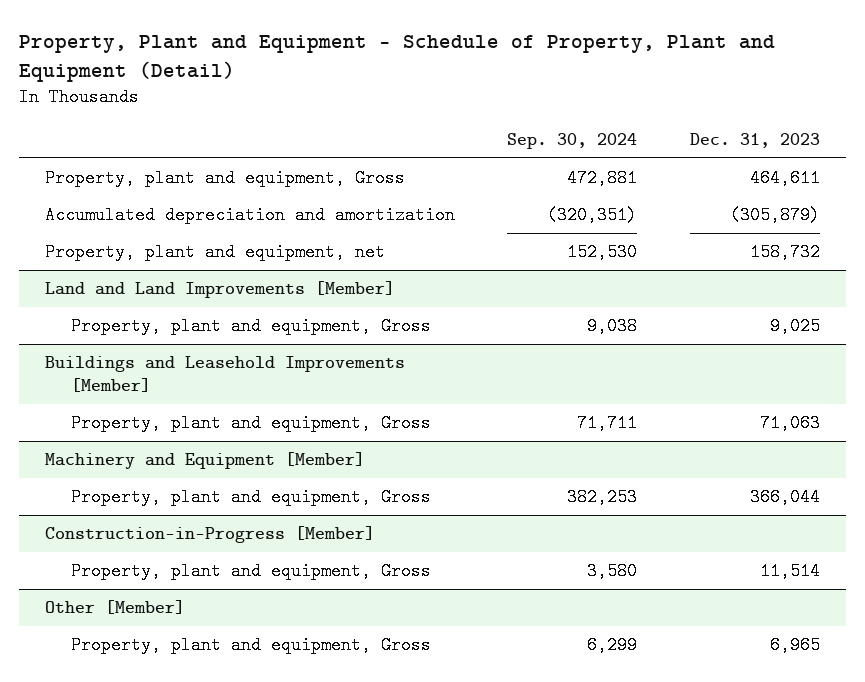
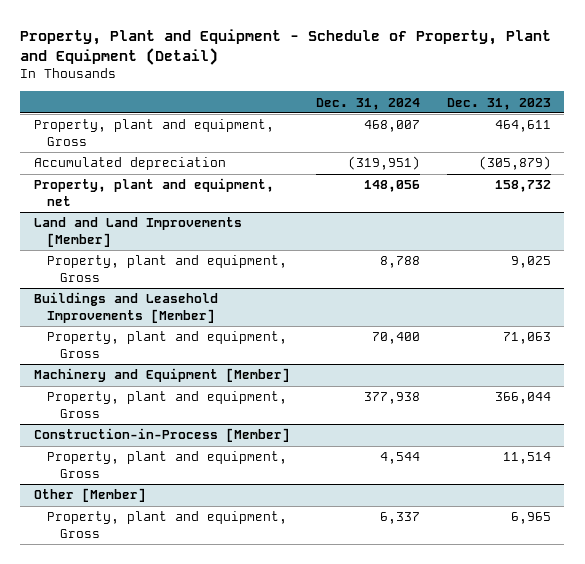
- | Sep. 30, 2024 | Dec. 31, 2023
+ | Dec. 31, 2024 | Dec. 31, 2023
- Accumulated depreciation and amortization | (320,351) | (305,879)
+ Accumulated depreciation | (319,951) | (305,879)
- Construction-in-Progress [Member]
+ Construction-in-Process [Member]

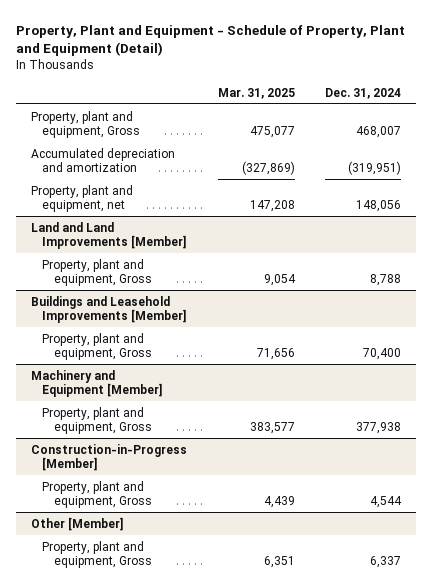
- | Dec. 31, 2024 | Dec. 31, 2023
+ | Mar. 31, 2025 | Dec. 31, 2024
- Accumulated depreciation | (319,951) | (305,879)
+ Accumulated depreciation and amortization | (327,869) | (319,951)
- Construction-in-Process [Member]
+ Construction-in-Progress [Member]

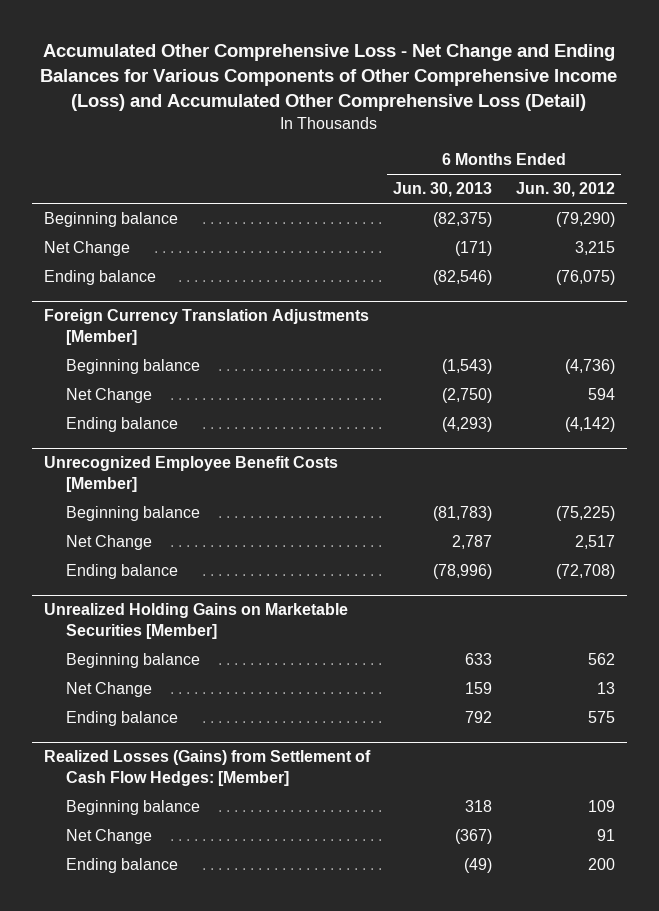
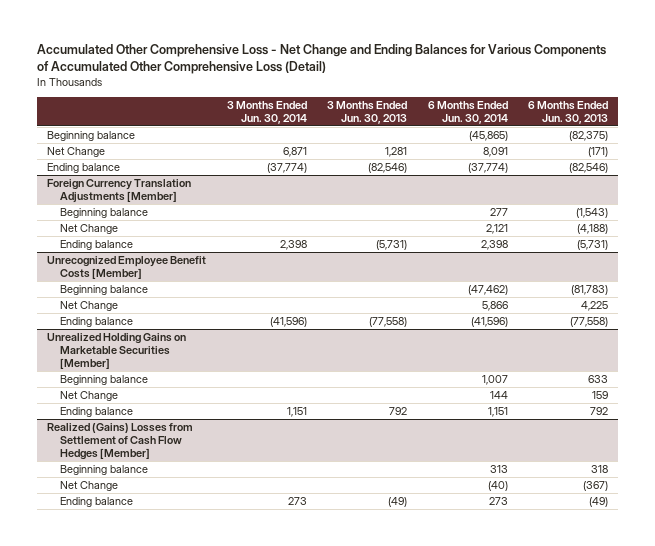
- Accumulated Other Comprehensive Loss - Net Change and Ending Balances for Various Components of Other Comprehensive Income (Loss) and Accumulated Other Comprehensive Loss (Detail)
+ Accumulated Other Comprehensive Loss - Net Change and Ending Balances for Various Components of Accumulated Other Comprehensive Loss (Detail)
- | 6 Months Ended Jun. 30, 2013 | 6 Months Ended Jun. 30, 2012
+ | 3 Months Ended Jun. 30, 2014 | 3 Months Ended Jun. 30, 2013 | 6 Months Ended Jun. 30, 2014 | 6 Months Ended Jun. 30, 2013
@ Foreign Currency Translation Adjustments [Member]
- Net Change | (2,750) | 594
- Ending balance | (4,293) | (4,142)
+ Net Change | | | 2,121 | (4,188)
+ Ending balance | 2,398 | (5,731) | 2,398 | (5,731)
@ Unrecognized Employee Benefit Costs [Member]
- Net Change | 2,787 | 2,517
- Ending balance | (78,996) | (72,708)
+ Net Change | | | 5,866 | 4,225
+ Ending balance | (41,596) | (77,558) | (41,596) | (77,558)
- Realized Losses (Gains) from Settlement of Cash Flow Hedges: [Member]
+ Realized (Gains) Losses from Settlement of Cash Flow Hedges [Member]

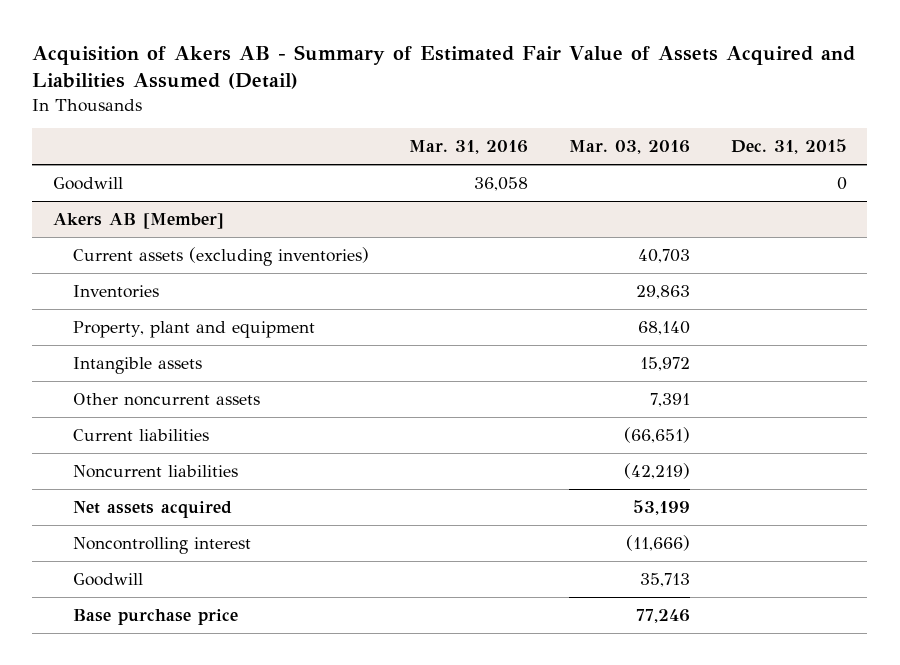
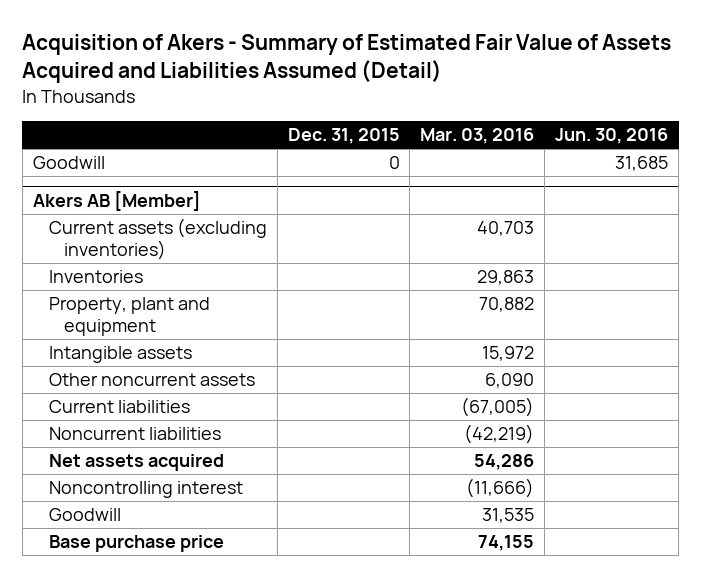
- Acquisition of Akers AB - Summary of Estimated Fair Value of Assets Acquired and Liabilities Assumed (Detail)
+ Acquisition of Akers - Summary of Estimated Fair Value of Assets Acquired and Liabilities Assumed (Detail)
- | Mar. 31, 2016 | Mar. 03, 2016 | Dec. 31, 2015
+ | Dec. 31, 2015 | Mar. 03, 2016 | Jun. 30, 2016
@ Akers AB [Member]
- Property, plant and equipment | | 68,140 |
+ Property, plant and equipment | | 70,882 |
- Other noncurrent assets | | 7,391 |
- Current liabilities | | (66,651) |
+ Other noncurrent assets | | 6,090 |
+ Current liabilities | | (67,005) |
- Net assets acquired | | 53,199 |
+ Net assets acquired | | 54,286 |
- Goodwill | | 35,713 |
- Base purchase price | | 77,246 |
+ Goodwill | | 31,535 |
+ Base purchase price | | 74,155 |

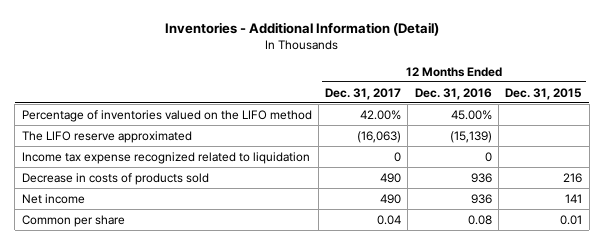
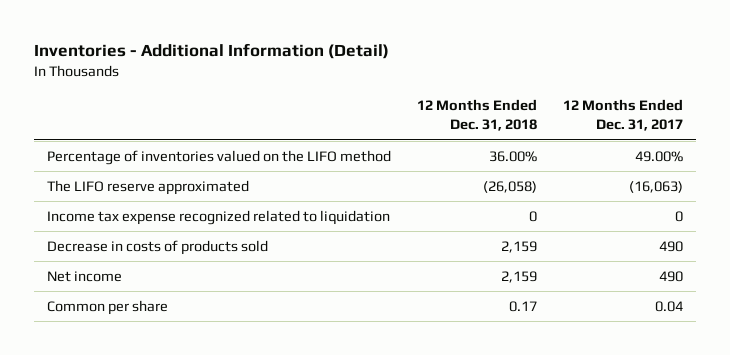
- | 12 Months Ended Dec. 31, 2017 | 12 Months Ended Dec. 31, 2016 | 12 Months Ended Dec. 31, 2015
+ | 12 Months Ended Dec. 31, 2018 | 12 Months Ended Dec. 31, 2017
- Percentage of inventories valued on the LIFO method | 42.00% | 45.00% |
+ Percentage of inventories valued on the LIFO method | 36.00% | 49.00%

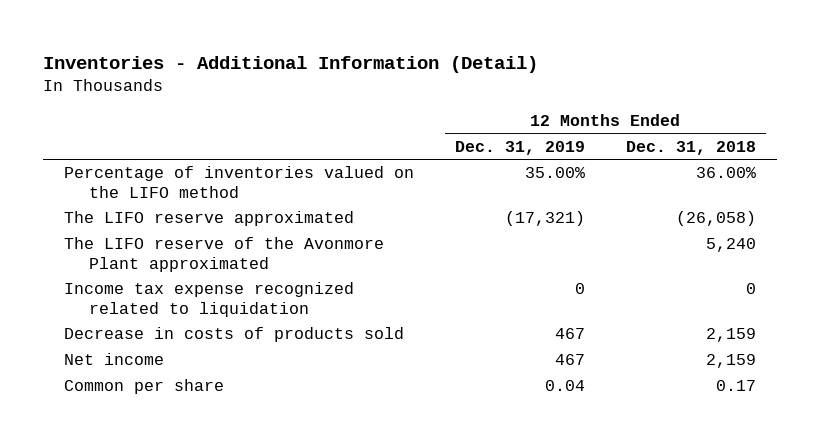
- | 12 Months Ended Dec. 31, 2018 | 12 Months Ended Dec. 31, 2017
+ | 12 Months Ended Dec. 31, 2019 | 12 Months Ended Dec. 31, 2018
+ The LIFO reserve of the Avonmore Plant approximated | | 5,240

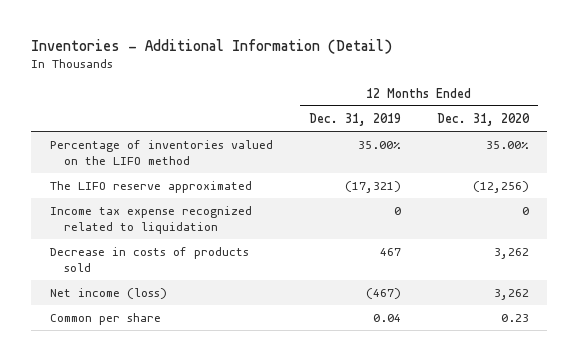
- | 12 Months Ended Dec. 31, 2019 | 12 Months Ended Dec. 31, 2018
+ | 12 Months Ended Dec. 31, 2019 | 12 Months Ended Dec. 31, 2020
- The LIFO reserve of the Avonmore Plant approximated | | 5,240
- Net income | 467 | 2,159
+ Net income (loss) | (467) | 3,262

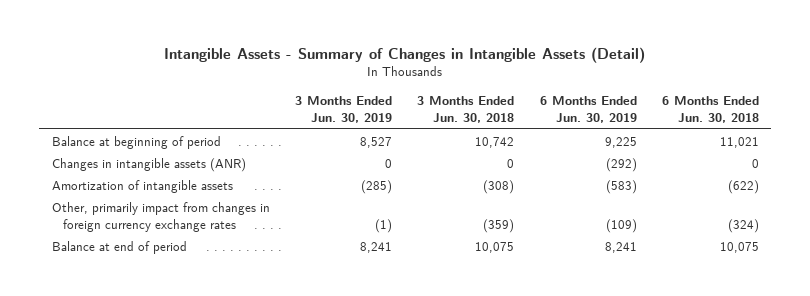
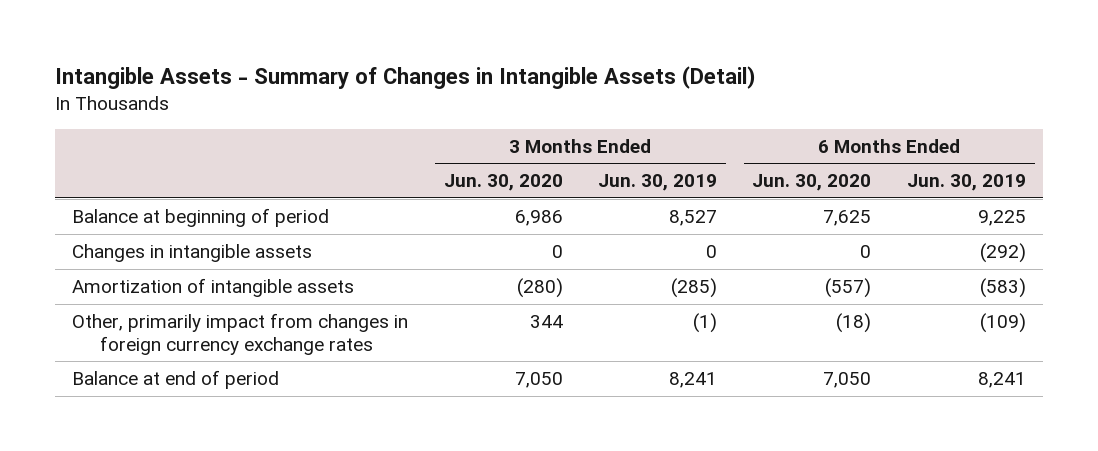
- | 3 Months Ended Jun. 30, 2019 | 3 Months Ended Jun. 30, 2018 | 6 Months Ended Jun. 30, 2019 | 6 Months Ended Jun. 30, 2018
+ | 3 Months Ended Jun. 30, 2020 | 3 Months Ended Jun. 30, 2019 | 6 Months Ended Jun. 30, 2020 | 6 Months Ended Jun. 30, 2019
- Changes in intangible assets (ANR) | 0 | 0 | (292) | 0
+ Changes in intangible assets | 0 | 0 | 0 | (292)

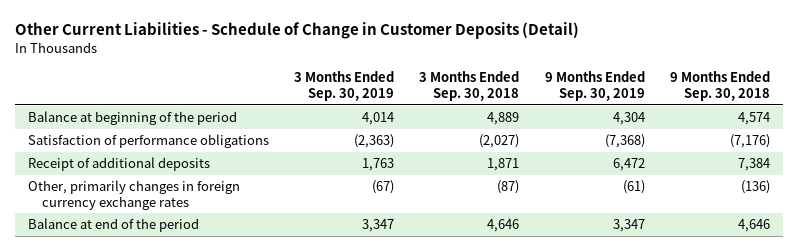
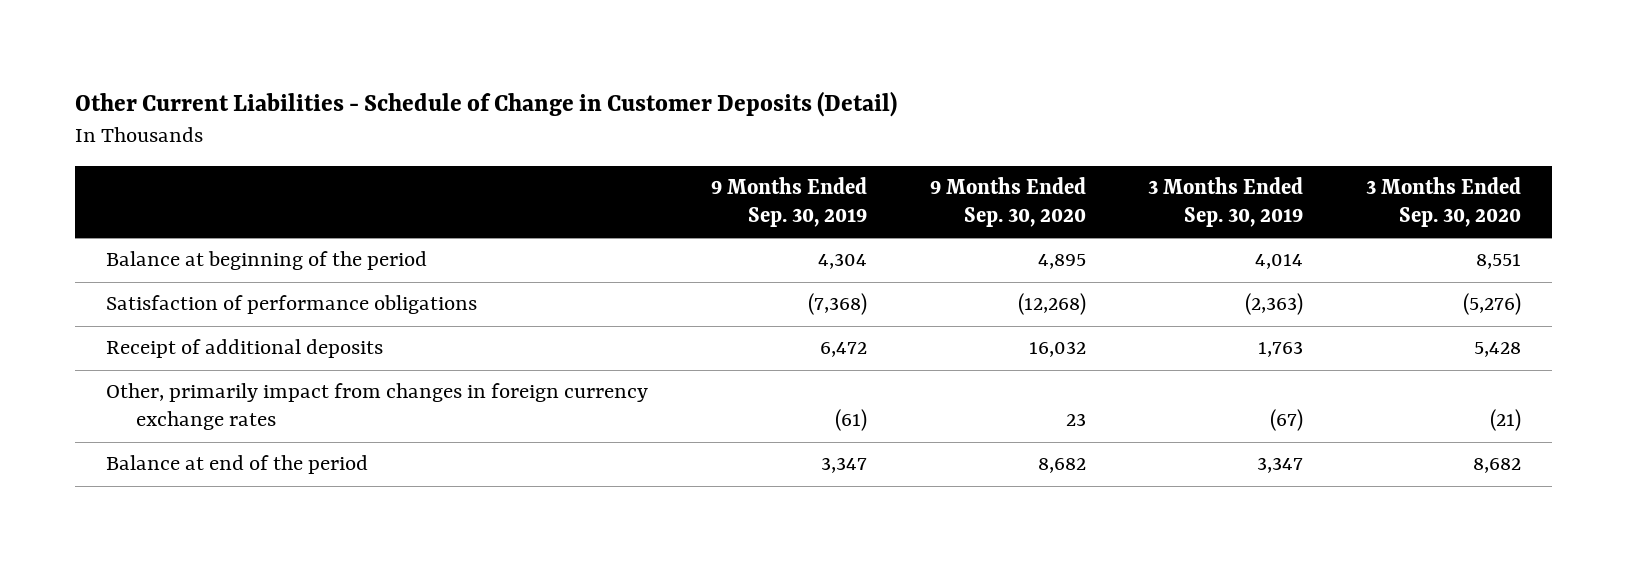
- | 3 Months Ended Sep. 30, 2019 | 3 Months Ended Sep. 30, 2018 | 9 Months Ended Sep. 30, 2019 | 9 Months Ended Sep. 30, 2018
+ | 9 Months Ended Sep. 30, 2019 | 9 Months Ended Sep. 30, 2020 | 3 Months Ended Sep. 30, 2019 | 3 Months Ended Sep. 30, 2020
- Other, primarily changes in foreign currency exchange rates | (67) | (87) | (61) | (136)
+ Other, primarily impact from changes in foreign currency exchange rates | (61) | 23 | (67) | (21)

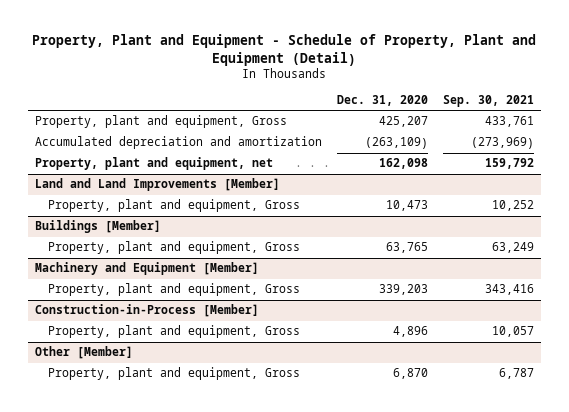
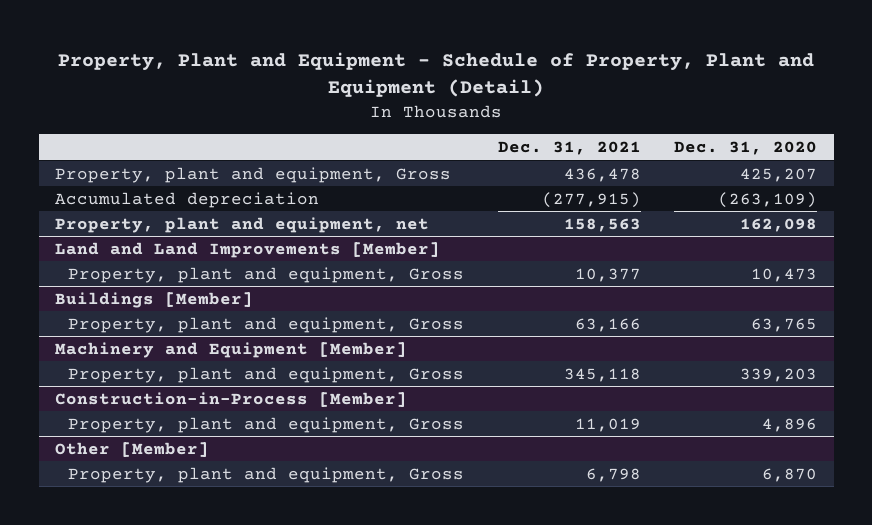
- | Dec. 31, 2020 | Sep. 30, 2021
+ | Dec. 31, 2021 | Dec. 31, 2020
- Accumulated depreciation and amortization | (263,109) | (273,969)
+ Accumulated depreciation | (277,915) | (263,109)

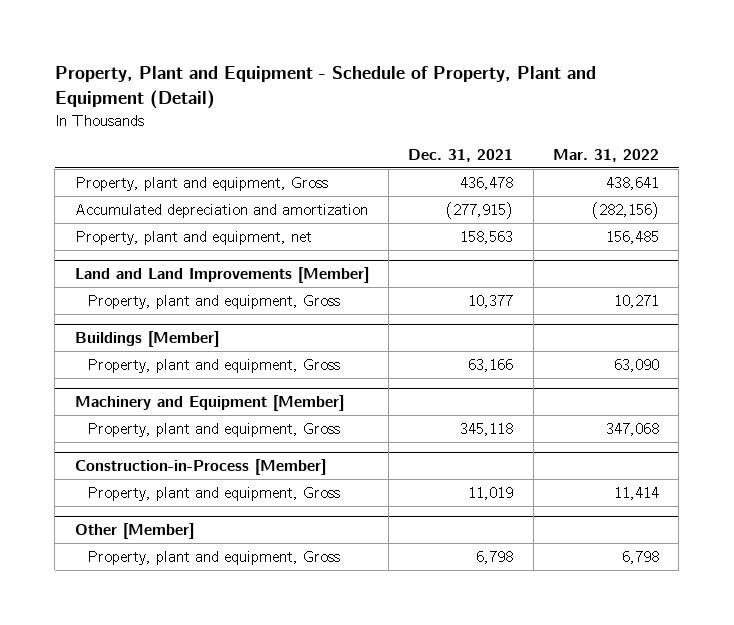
- | Dec. 31, 2021 | Dec. 31, 2020
+ | Dec. 31, 2021 | Mar. 31, 2022
- Accumulated depreciation | (277,915) | (263,109)
+ Accumulated depreciation and amortization | (277,915) | (282,156)

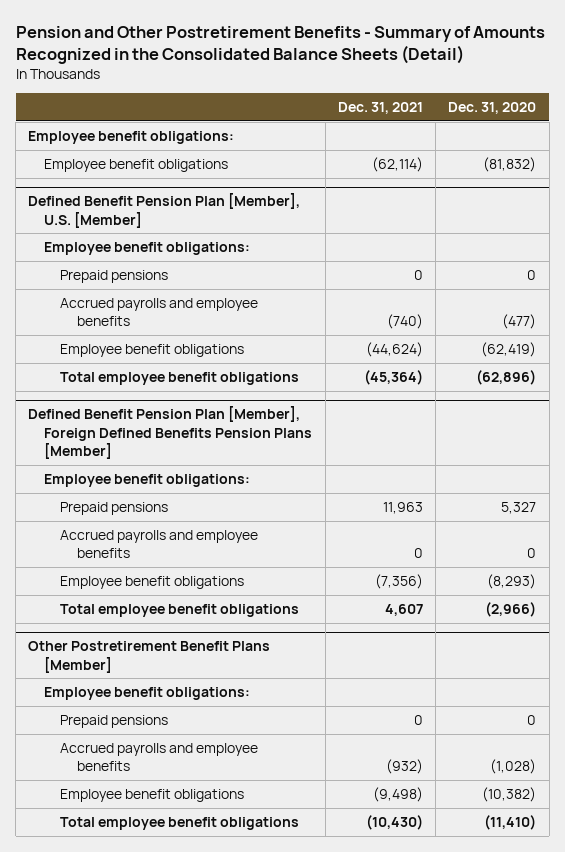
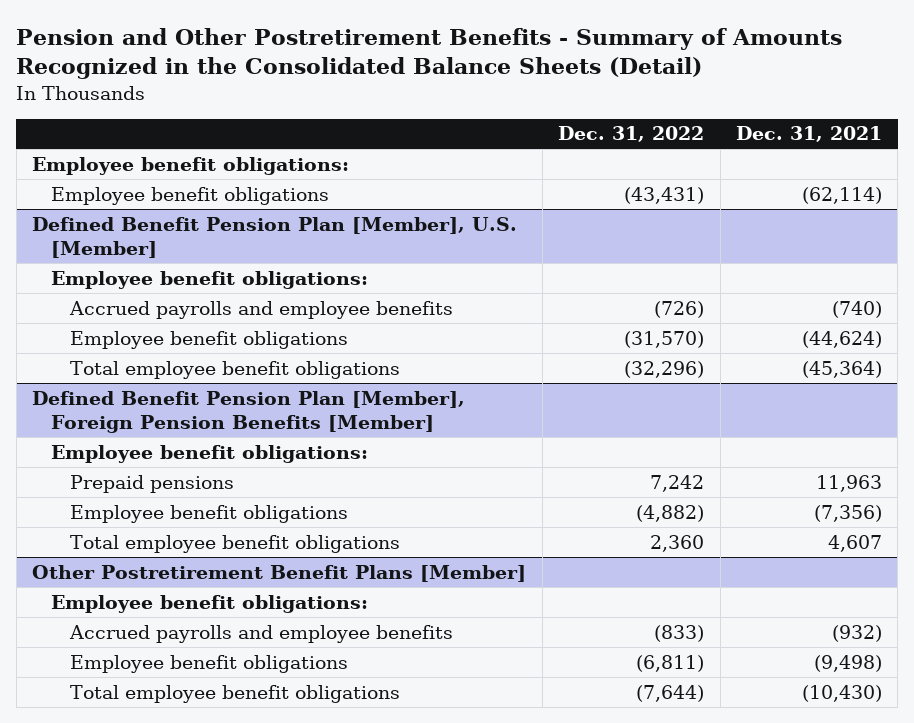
- | Dec. 31, 2021 | Dec. 31, 2020
+ | Dec. 31, 2022 | Dec. 31, 2021
@ Defined Benefit Pension Plan [Member], U.S. [Member]
- Prepaid pensions | 0 | 0
- Defined Benefit Pension Plan [Member], Foreign Defined Benefits Pension Plans [Member]
+ Defined Benefit Pension Plan [Member], Foreign Pension Benefits [Member]
- Accrued payrolls and employee benefits | 0 | 0
@ Other Postretirement Benefit Plans [Member]
- Prepaid pensions | 0 | 0

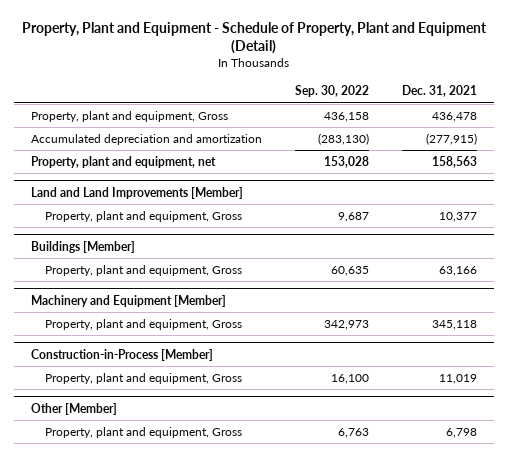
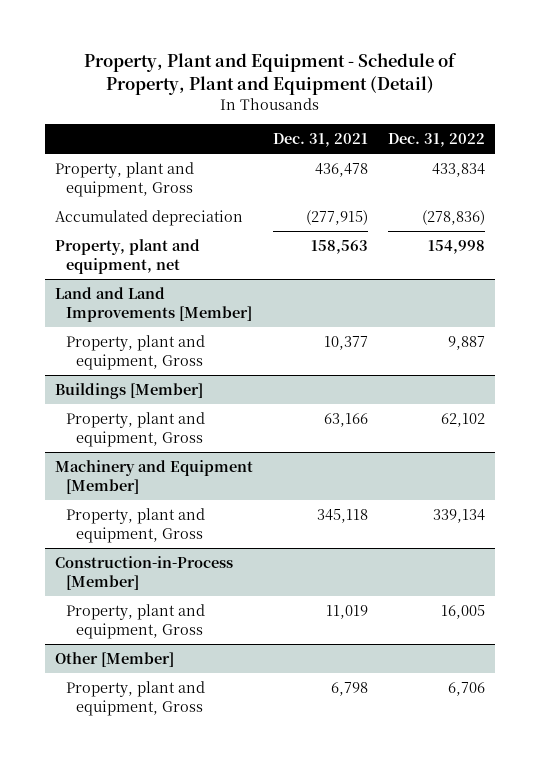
- | Sep. 30, 2022 | Dec. 31, 2021
+ | Dec. 31, 2021 | Dec. 31, 2022
- Accumulated depreciation and amortization | (283,130) | (277,915)
+ Accumulated depreciation | (277,915) | (278,836)

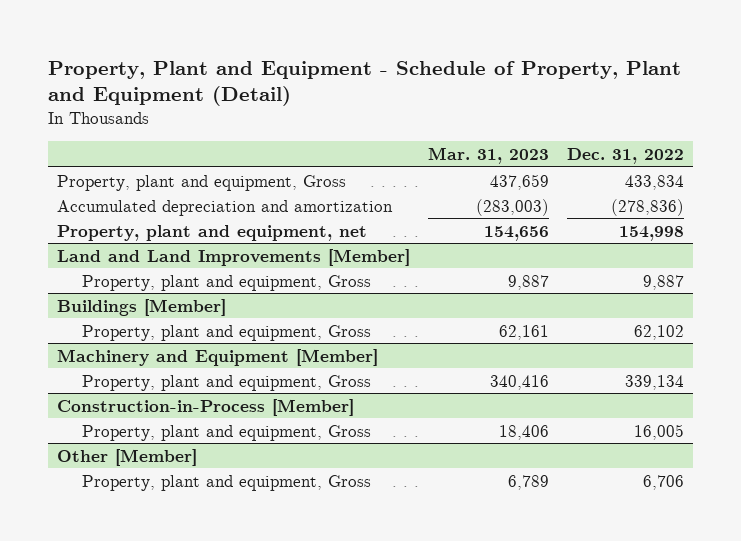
- | Dec. 31, 2021 | Dec. 31, 2022
+ | Mar. 31, 2023 | Dec. 31, 2022
- Accumulated depreciation | (277,915) | (278,836)
+ Accumulated depreciation and amortization | (283,003) | (278,836)

